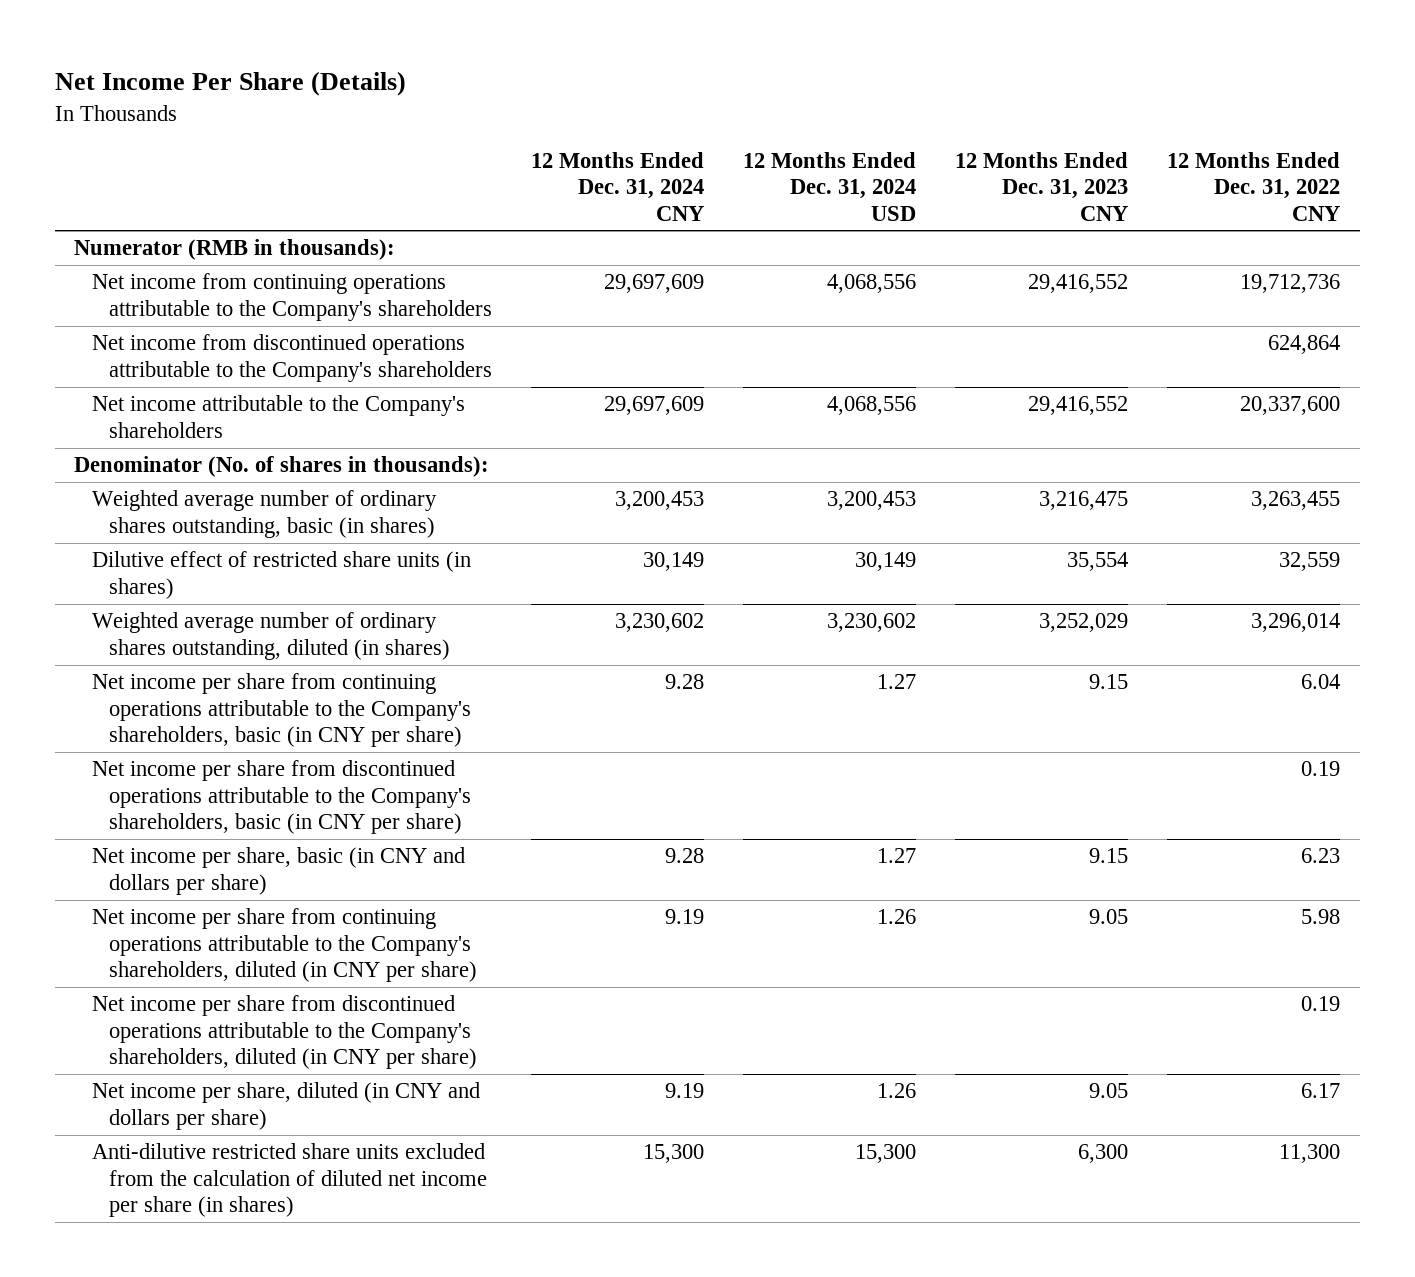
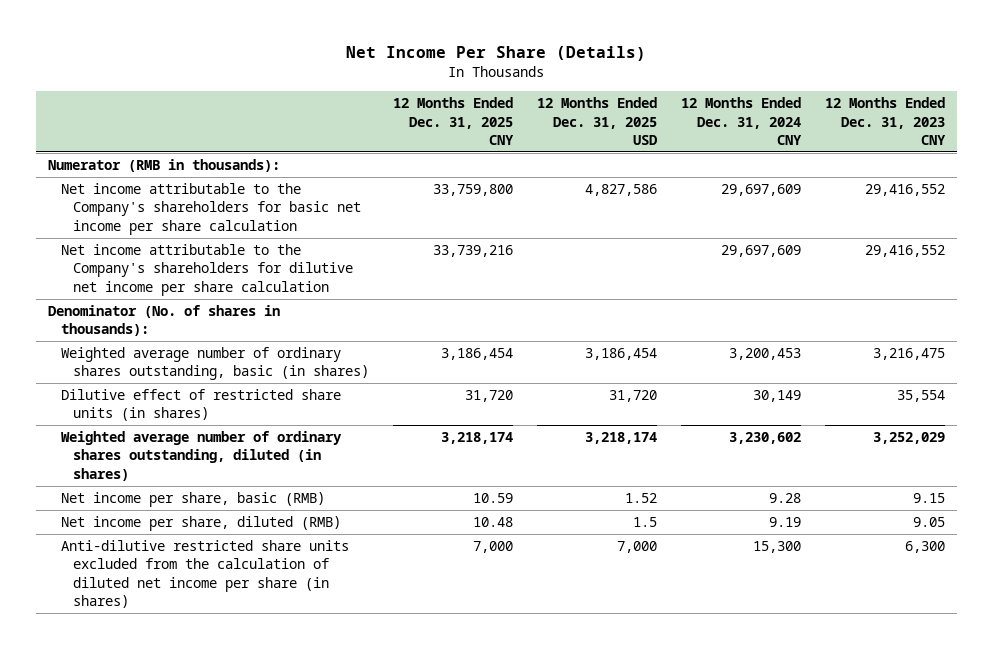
- | 12 Months Ended Dec. 31, 2024 CNY | 12 Months Ended Dec. 31, 2024 USD | 12 Months Ended Dec. 31, 2023 CNY | 12 Months Ended Dec. 31, 2022 CNY
+ | 12 Months Ended Dec. 31, 2025 CNY | 12 Months Ended Dec. 31, 2025 USD | 12 Months Ended Dec. 31, 2024 CNY | 12 Months Ended Dec. 31, 2023 CNY
- Net income from continuing operations attributable to the Company's shareholders | 29,697,609 | 4,068,556 | 29,416,552 | 19,712,736
- Net income from discontinued operations attributable to the Company's shareholders | | | | 624,864
- Net income attributable to the Company's shareholders | 29,697,609 | 4,068,556 | 29,416,552 | 20,337,600
+ Net income attributable to the Company's shareholders for basic net income per share calculation | 33,759,800 | 4,827,586 | 29,697,609 | 29,416,552
+ Net income attributable to the Company's shareholders for dilutive net income per share calculation | 33,739,216 | | 29,697,609 | 29,416,552
- Net income per share from continuing operations attributable to the Company's shareholders, basic (in CNY per share) | 9.28 | 1.27 | 9.15 | 6.04
- Net income per share from discontinued operations attributable to the Company's shareholders, basic (in CNY per share) | | | | 0.19
- Net income per share, basic (in CNY and dollars per share) | 9.28 | 1.27 | 9.15 | 6.23
- Net income per share from continuing operations attributable to the Company's shareholders, diluted (in CNY per share) | 9.19 | 1.26 | 9.05 | 5.98
- Net income per share from discontinued operations attributable to the Company's shareholders, diluted (in CNY per share) | | | | 0.19
- Net income per share, diluted (in CNY and dollars per share) | 9.19 | 1.26 | 9.05 | 6.17
+ Net income per share, basic (RMB) | 10.59 | 1.52 | 9.28 | 9.15
+ Net income per share, diluted (RMB) | 10.48 | 1.5 | 9.19 | 9.05

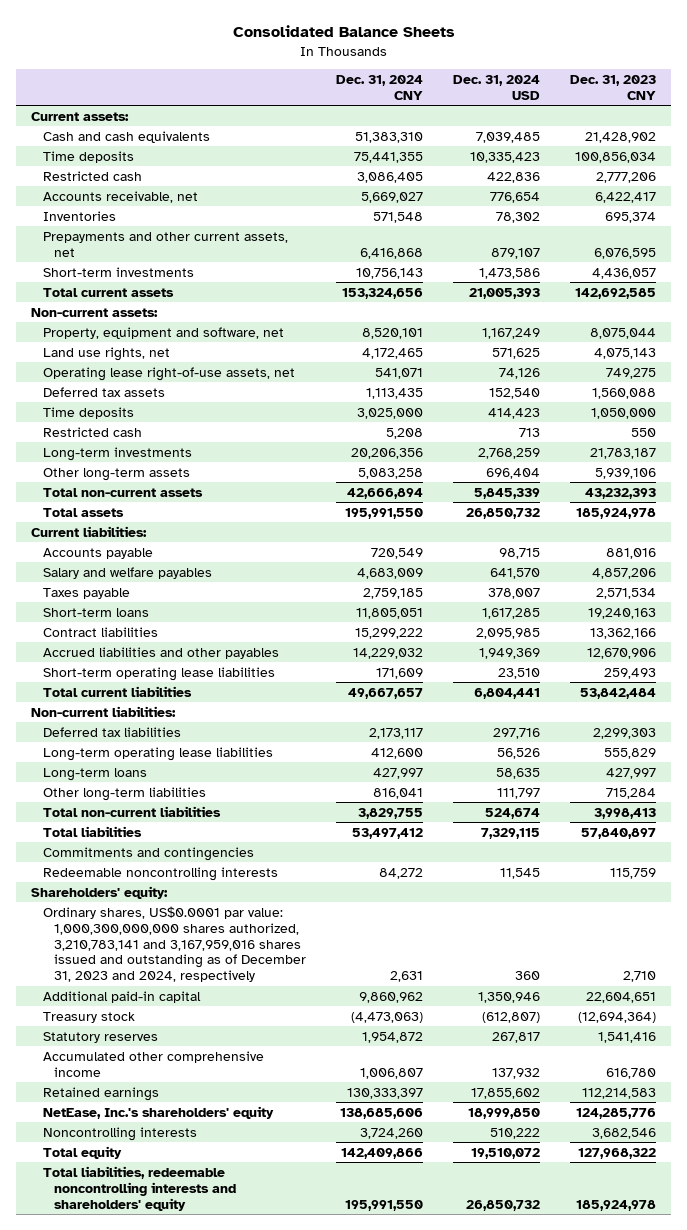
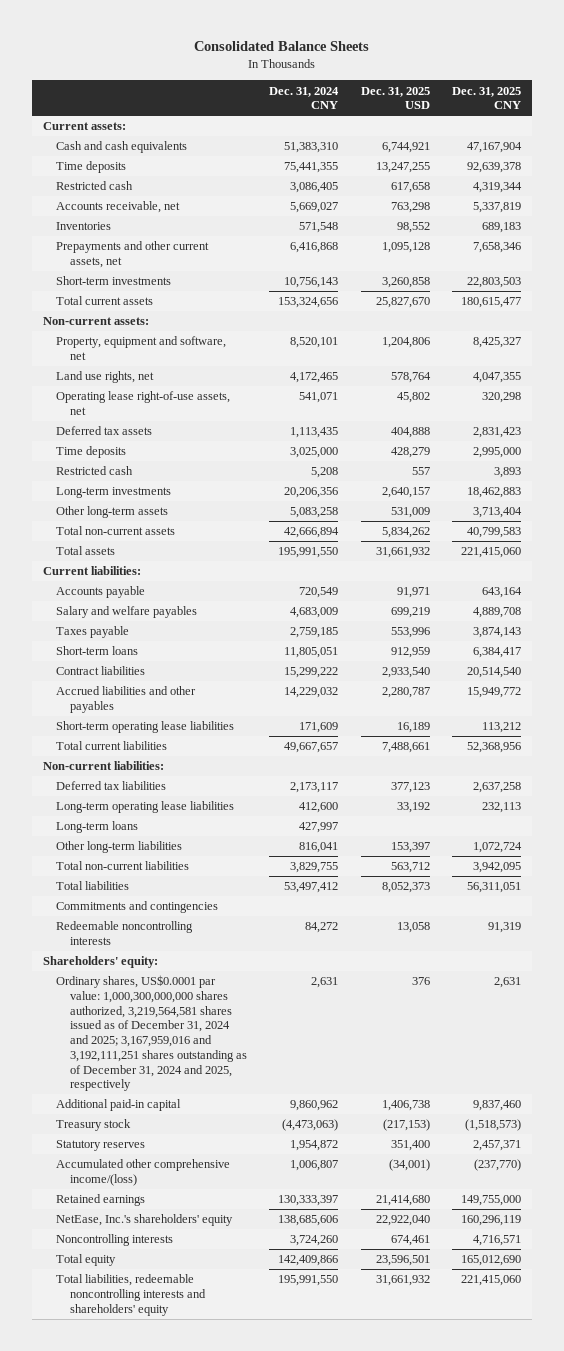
- | Dec. 31, 2024 CNY | Dec. 31, 2024 USD | Dec. 31, 2023 CNY
+ | Dec. 31, 2024 CNY | Dec. 31, 2025 USD | Dec. 31, 2025 CNY
- Ordinary shares, US$0.0001 par value: 1,000,300,000,000 shares authorized, 3,210,783,141 and 3,167,959,016 shares issued and outstanding as of December 31, 2023 and 2024, respectively | 2,631 | 360 | 2,710
+ Ordinary shares, US$0.0001 par value: 1,000,300,000,000 shares authorized, 3,219,564,581 shares issued as of December 31, 2024 and 2025; 3,167,959,016 and 3,192,111,251 shares outstanding as of December 31, 2024 and 2025, respectively | 2,631 | 376 | 2,631
- Accumulated other comprehensive income | 1,006,807 | 137,932 | 616,780
+ Accumulated other comprehensive income/(loss) | 1,006,807 | (34,001) | (237,770)

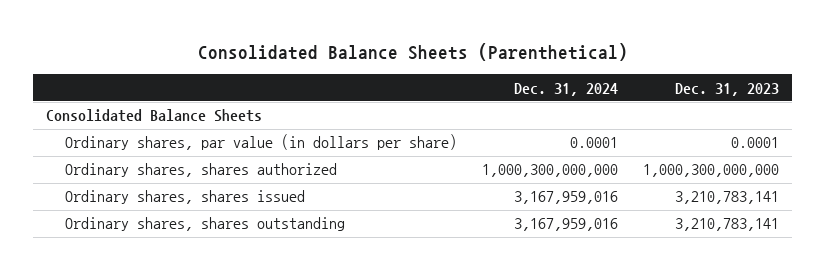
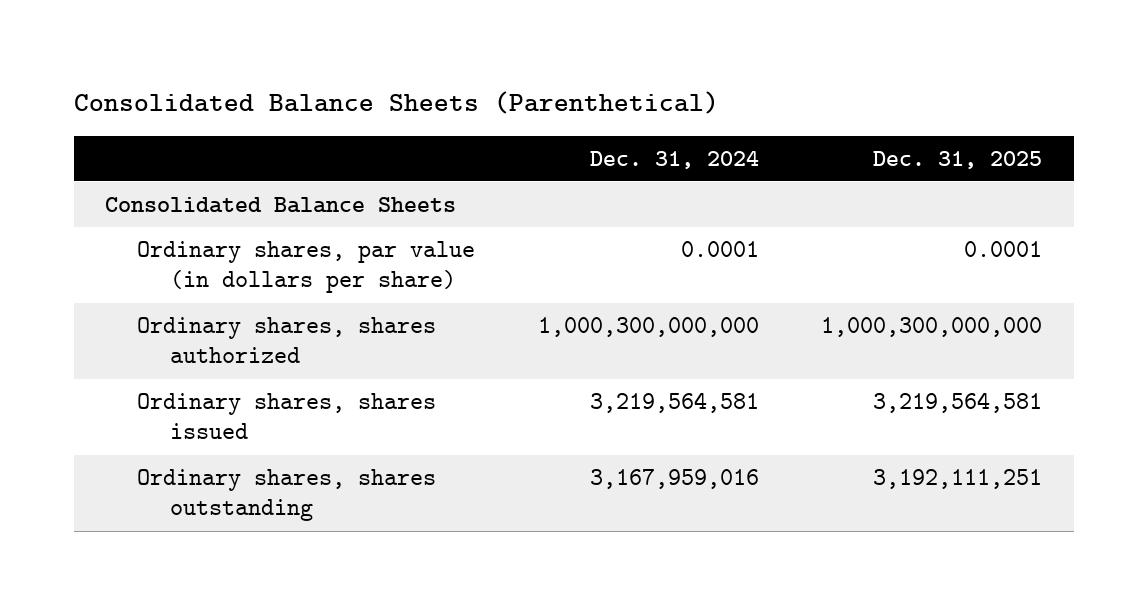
- | Dec. 31, 2024 | Dec. 31, 2023
+ | Dec. 31, 2024 | Dec. 31, 2025
- Ordinary shares, shares issued | 3,167,959,016 | 3,210,783,141
+ Ordinary shares, shares issued | 3,219,564,581 | 3,219,564,581

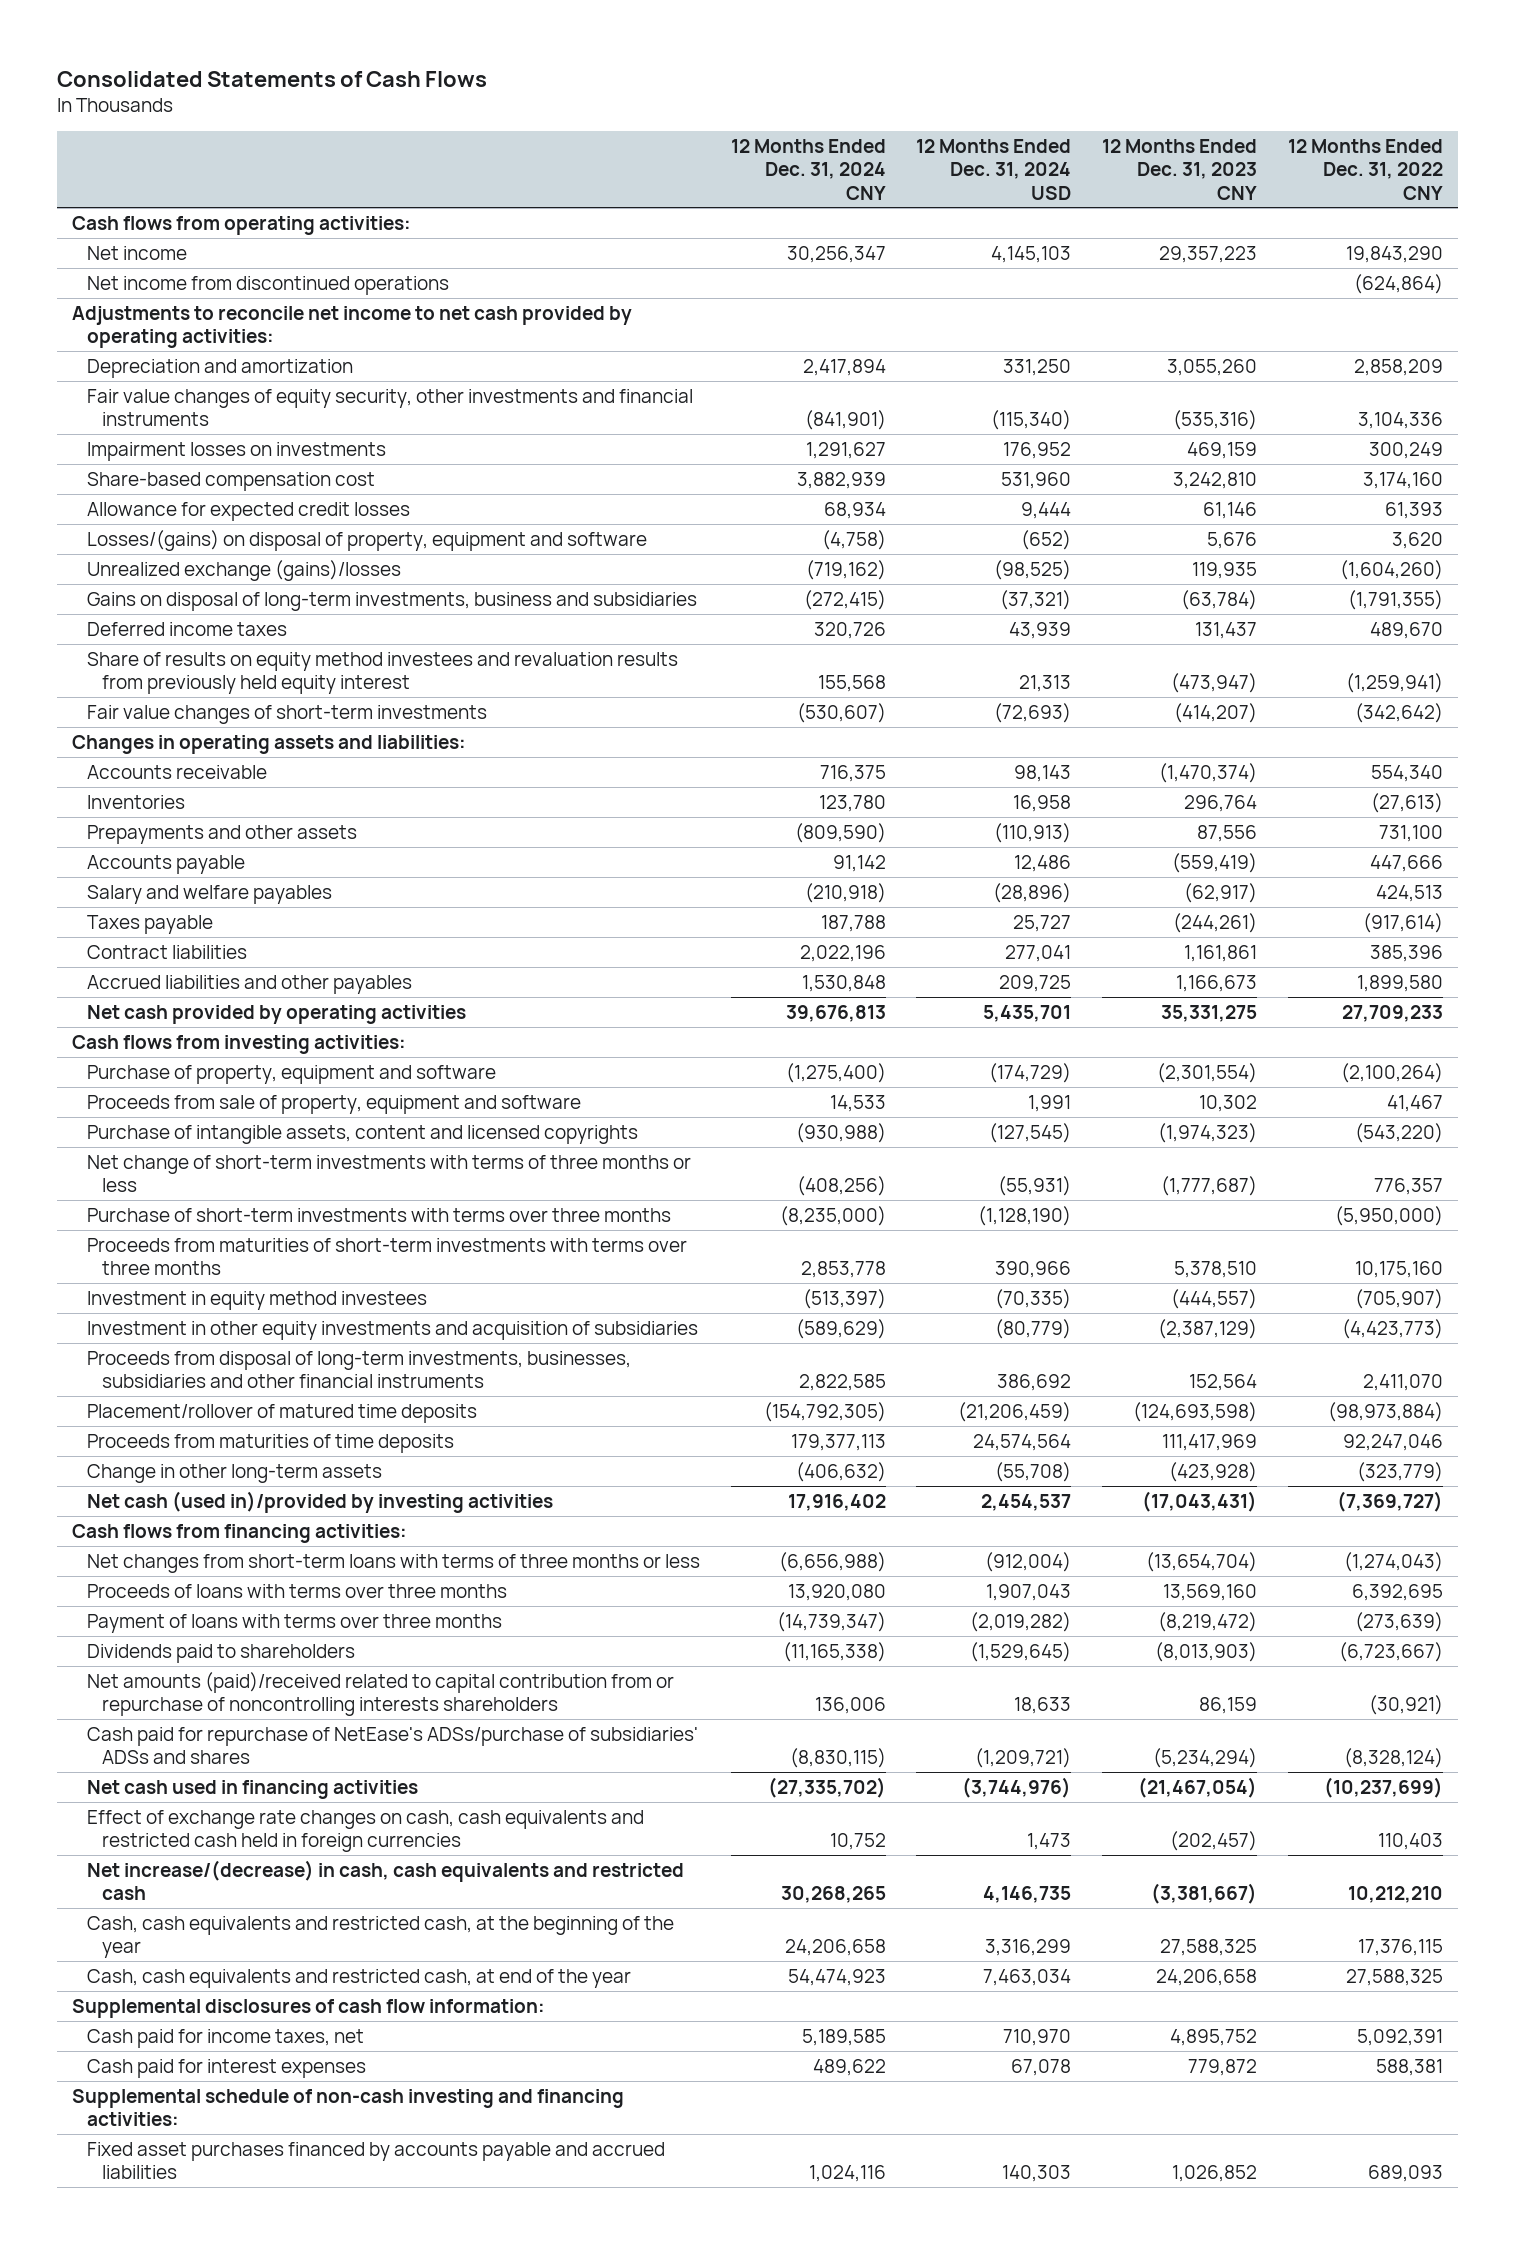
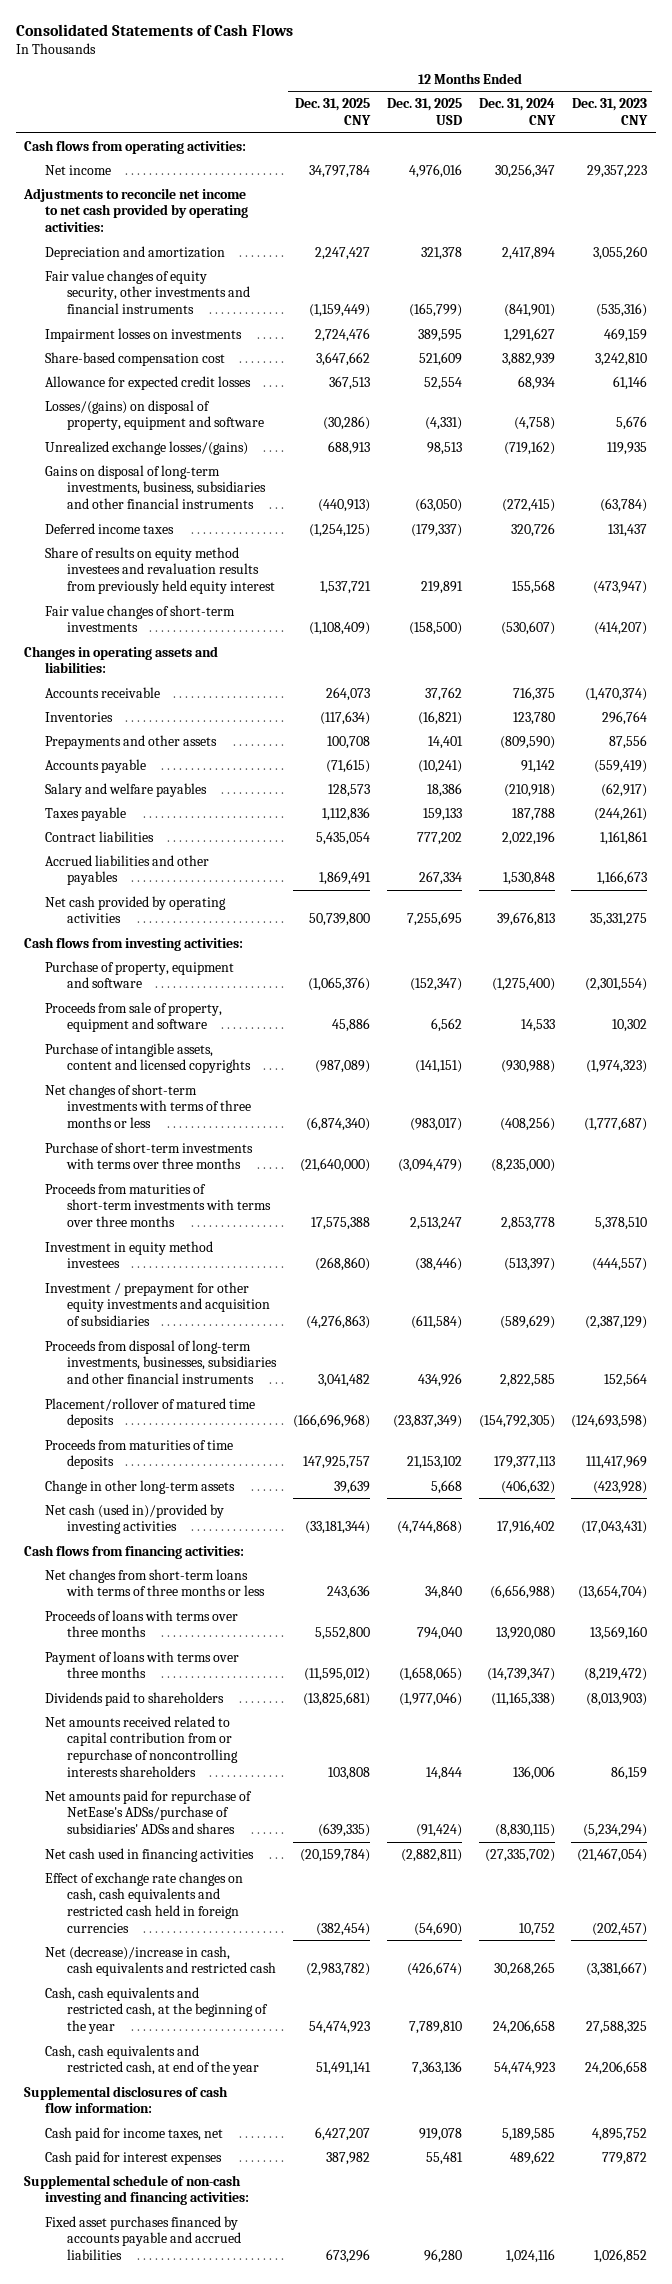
- | 12 Months Ended Dec. 31, 2024 CNY | 12 Months Ended Dec. 31, 2024 USD | 12 Months Ended Dec. 31, 2023 CNY | 12 Months Ended Dec. 31, 2022 CNY
+ | 12 Months Ended Dec. 31, 2025 CNY | 12 Months Ended Dec. 31, 2025 USD | 12 Months Ended Dec. 31, 2024 CNY | 12 Months Ended Dec. 31, 2023 CNY
- Net income from discontinued operations | | | | (624,864)
- Unrealized exchange (gains)/losses | (719,162) | (98,525) | 119,935 | (1,604,260)
- Gains on disposal of long-term investments, business and subsidiaries | (272,415) | (37,321) | (63,784) | (1,791,355)
+ Unrealized exchange losses/(gains) | 688,913 | 98,513 | (719,162) | 119,935
+ Gains on disposal of long-term investments, business, subsidiaries and other financial instruments | (440,913) | (63,050) | (272,415) | (63,784)
- Net change of short-term investments with terms of three months or less | (408,256) | (55,931) | (1,777,687) | 776,357
+ Net changes of short-term investments with terms of three months or less | (6,874,340) | (983,017) | (408,256) | (1,777,687)
- Investment in other equity investments and acquisition of subsidiaries | (589,629) | (80,779) | (2,387,129) | (4,423,773)
+ Investment / prepayment for other equity investments and acquisition of subsidiaries | (4,276,863) | (611,584) | (589,629) | (2,387,129)
- Net amounts (paid)/received related to capital contribution from or repurchase of noncontrolling interests shareholders | 136,006 | 18,633 | 86,159 | (30,921)
- Cash paid for repurchase of NetEase's ADSs/purchase of subsidiaries' ADSs and shares | (8,830,115) | (1,209,721) | (5,234,294) | (8,328,124)
+ Net amounts received related to capital contribution from or repurchase of noncontrolling interests shareholders | 103,808 | 14,844 | 136,006 | 86,159
+ Net amounts paid for repurchase of NetEase's ADSs/purchase of subsidiaries' ADSs and shares | (639,335) | (91,424) | (8,830,115) | (5,234,294)
- Net increase/(decrease) in cash, cash equivalents and restricted cash | 30,268,265 | 4,146,735 | (3,381,667) | 10,212,210
+ Net (decrease)/increase in cash, cash equivalents and restricted cash | (2,983,782) | (426,674) | 30,268,265 | (3,381,667)

